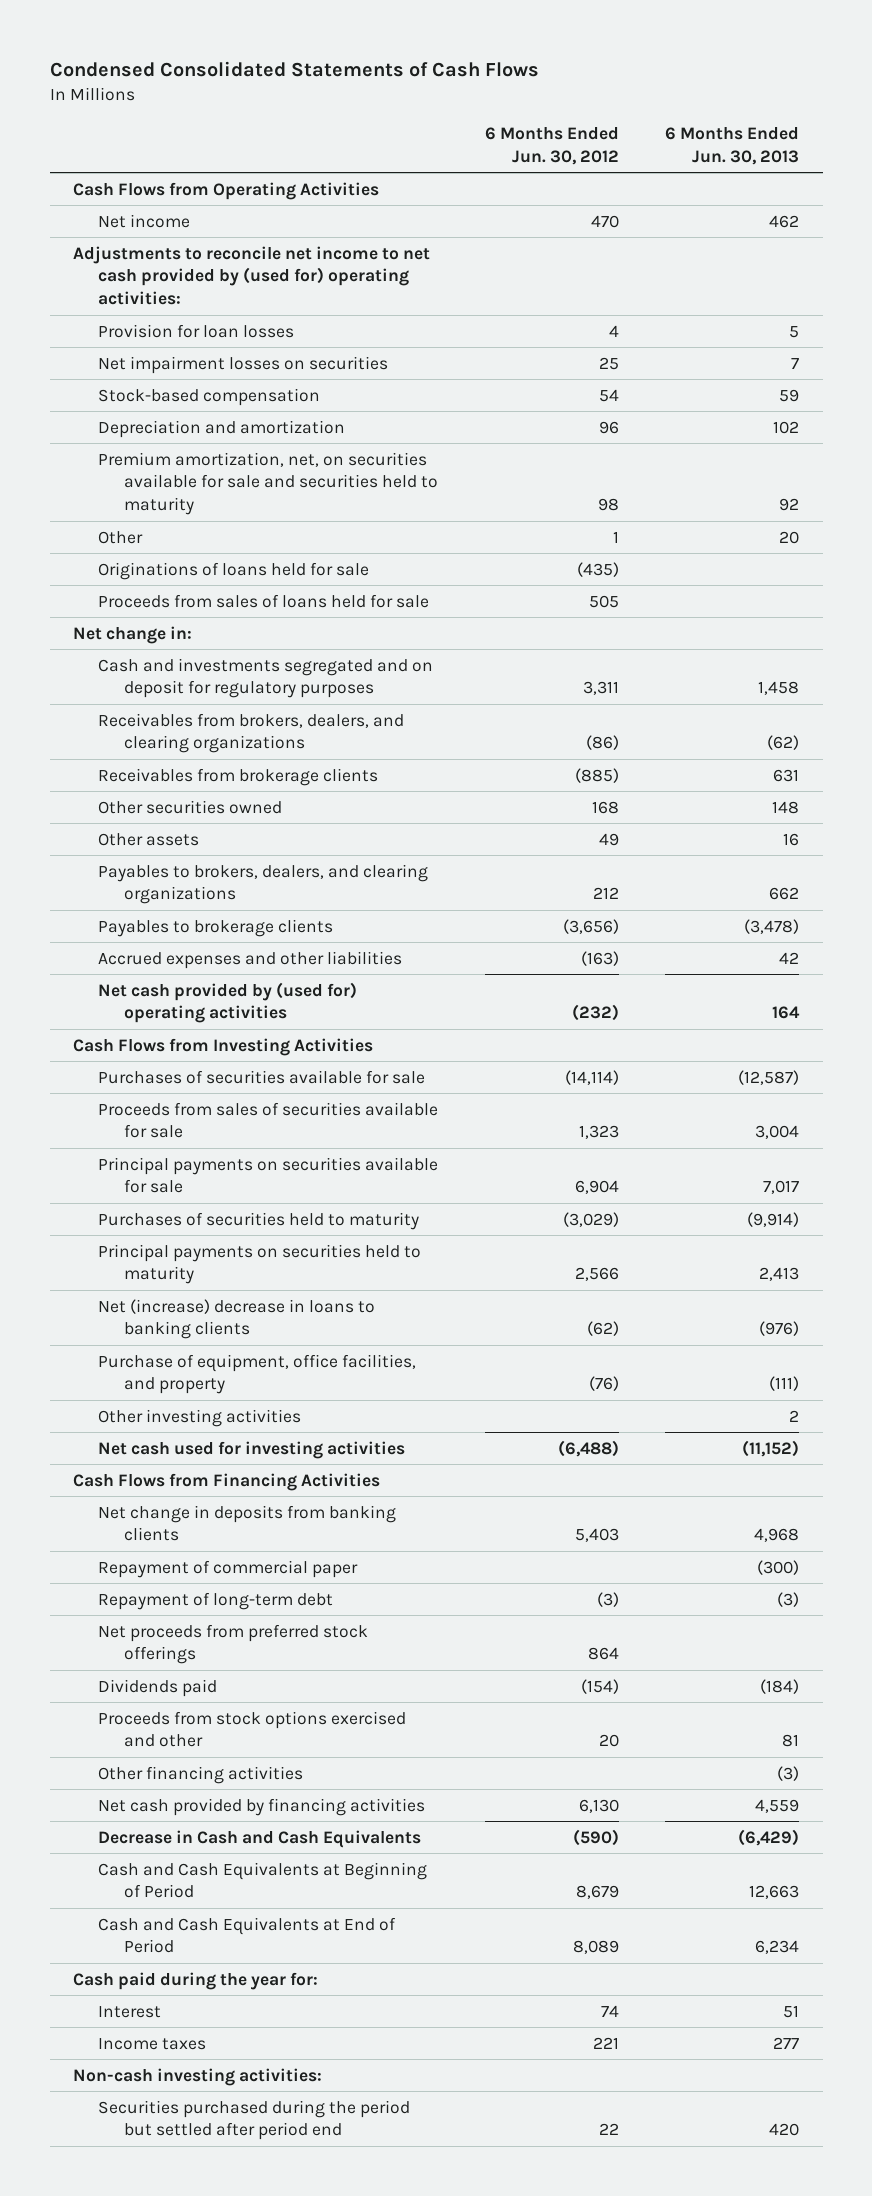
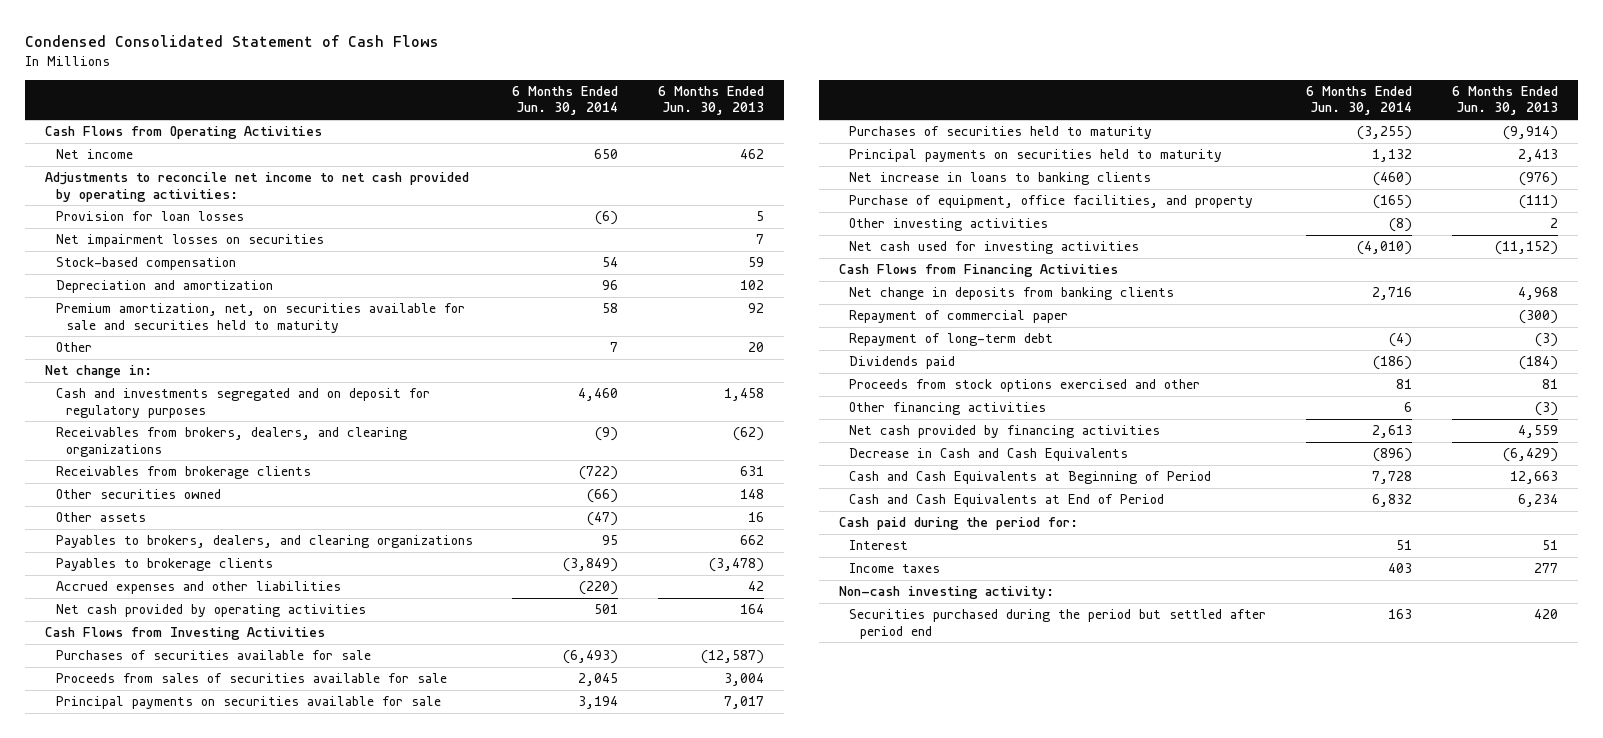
- Condensed Consolidated Statements of Cash Flows
+ Condensed Consolidated Statement of Cash Flows
- | 6 Months Ended Jun. 30, 2012 | 6 Months Ended Jun. 30, 2013
+ | 6 Months Ended Jun. 30, 2014 | 6 Months Ended Jun. 30, 2013
- Adjustments to reconcile net income to net cash provided by (used for) operating activities:
+ Adjustments to reconcile net income to net cash provided by operating activities:
- Originations of loans held for sale | (435) |
- Proceeds from sales of loans held for sale | 505 |
- Net cash provided by (used for) operating activities | (232) | 164
+ Net cash provided by operating activities | 501 | 164
- Net (increase) decrease in loans to banking clients | (62) | (976)
+ Net increase in loans to banking clients | (460) | (976)
- Net proceeds from preferred stock offerings | 864 |
- Cash paid during the year for:
+ Cash paid during the period for:
- Non-cash investing activities:
+ Non-cash investing activity:

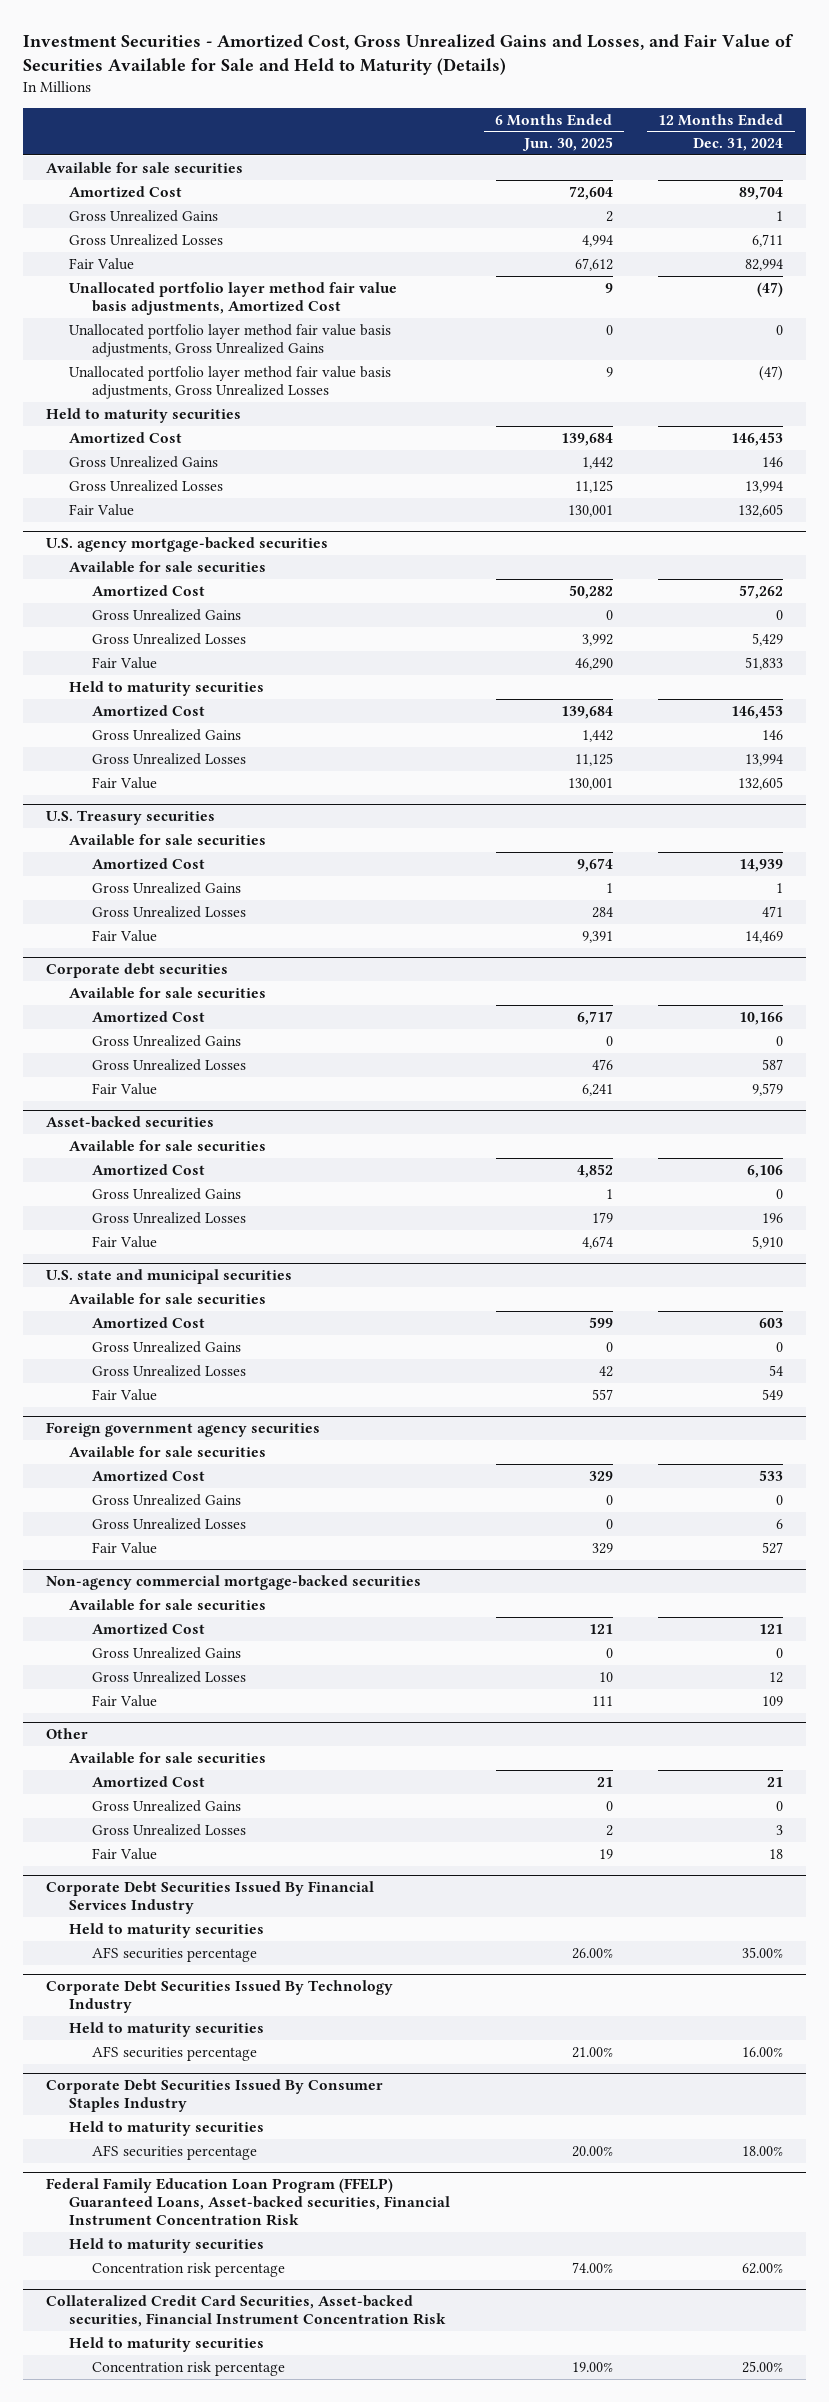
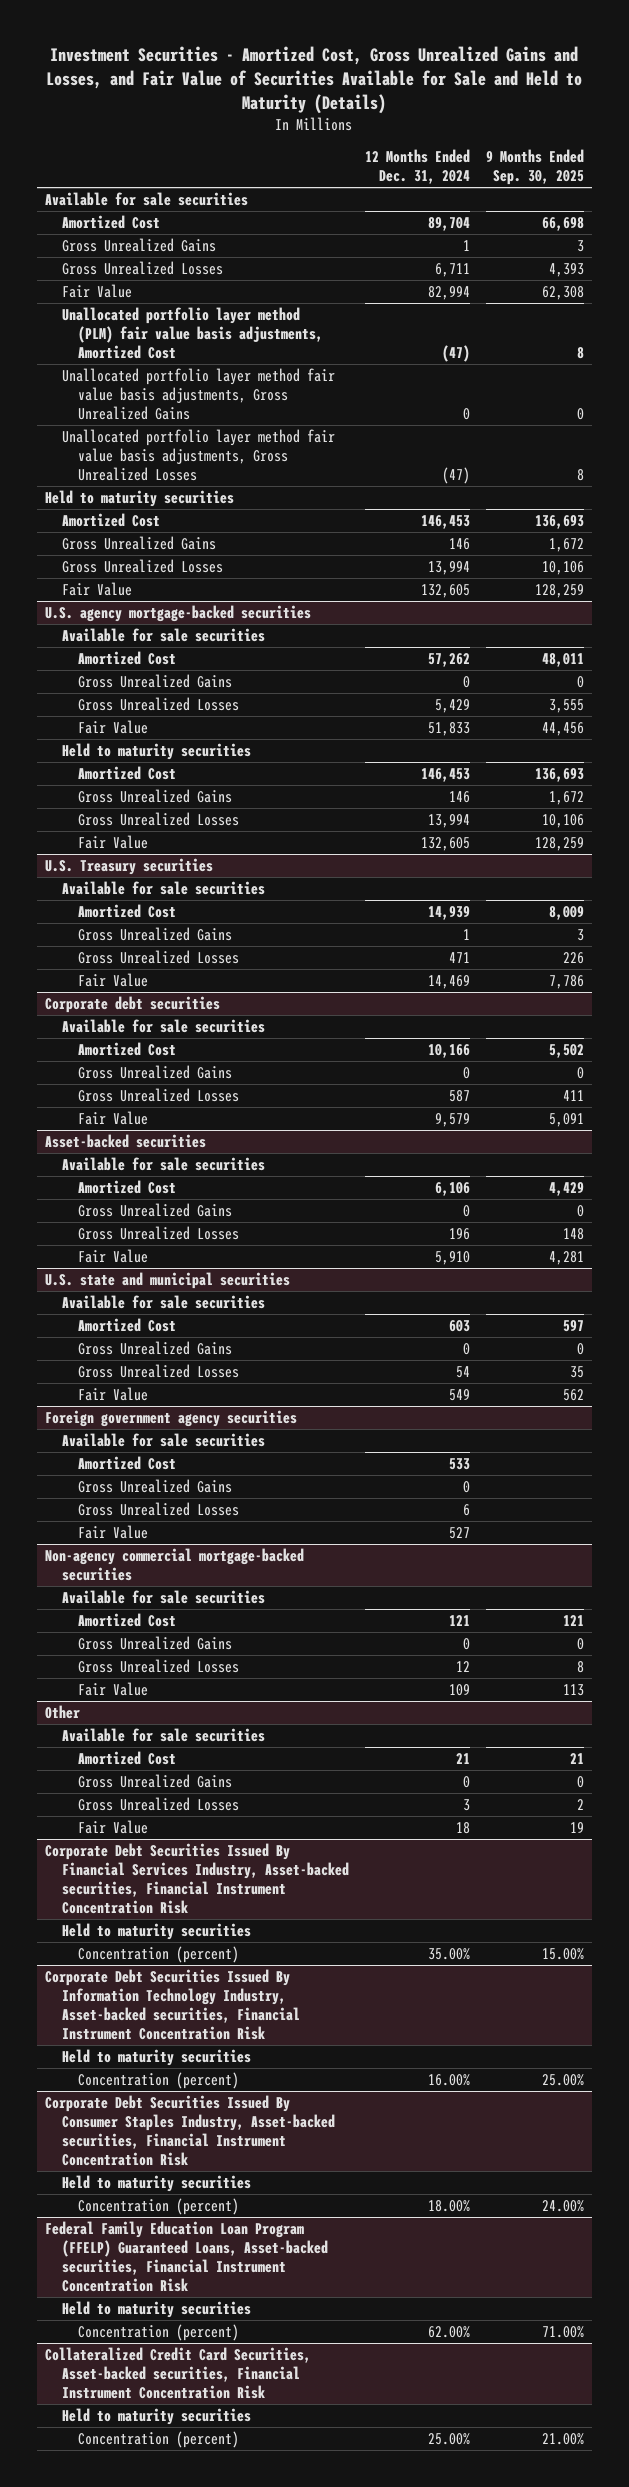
- | 6 Months Ended Jun. 30, 2025 | 12 Months Ended Dec. 31, 2024
+ | 12 Months Ended Dec. 31, 2024 | 9 Months Ended Sep. 30, 2025
- Unallocated portfolio layer method fair value basis adjustments, Amortized Cost | 9 | (47)
+ Unallocated portfolio layer method (PLM) fair value basis adjustments, Amortized Cost | (47) | 8
- Corporate Debt Securities Issued By Financial Services Industry
+ Corporate Debt Securities Issued By Financial Services Industry, Asset-backed securities, Financial Instrument Concentration Risk
- AFS securities percentage | 26.00% | 35.00%
- Corporate Debt Securities Issued By Technology Industry
+ Concentration (percent) | 35.00% | 15.00%
+ Corporate Debt Securities Issued By Information Technology Industry, Asset-backed securities, Financial Instrument Concentration Risk
- AFS securities percentage | 21.00% | 16.00%
- Corporate Debt Securities Issued By Consumer Staples Industry
+ Concentration (percent) | 16.00% | 25.00%
+ Corporate Debt Securities Issued By Consumer Staples Industry, Asset-backed securities, Financial Instrument Concentration Risk
- AFS securities percentage | 20.00% | 18.00%
+ Concentration (percent) | 18.00% | 24.00%
@ Federal Family Education Loan Program (FFELP) Guaranteed Loans, Asset-backed securities, Financial Instrument Concentration Risk
- Concentration risk percentage | 74.00% | 62.00%
+ Concentration (percent) | 62.00% | 71.00%
@ Collateralized Credit Card Securities, Asset-backed securities, Financial Instrument Concentration Risk
- Concentration risk percentage | 19.00% | 25.00%
+ Concentration (percent) | 25.00% | 21.00%

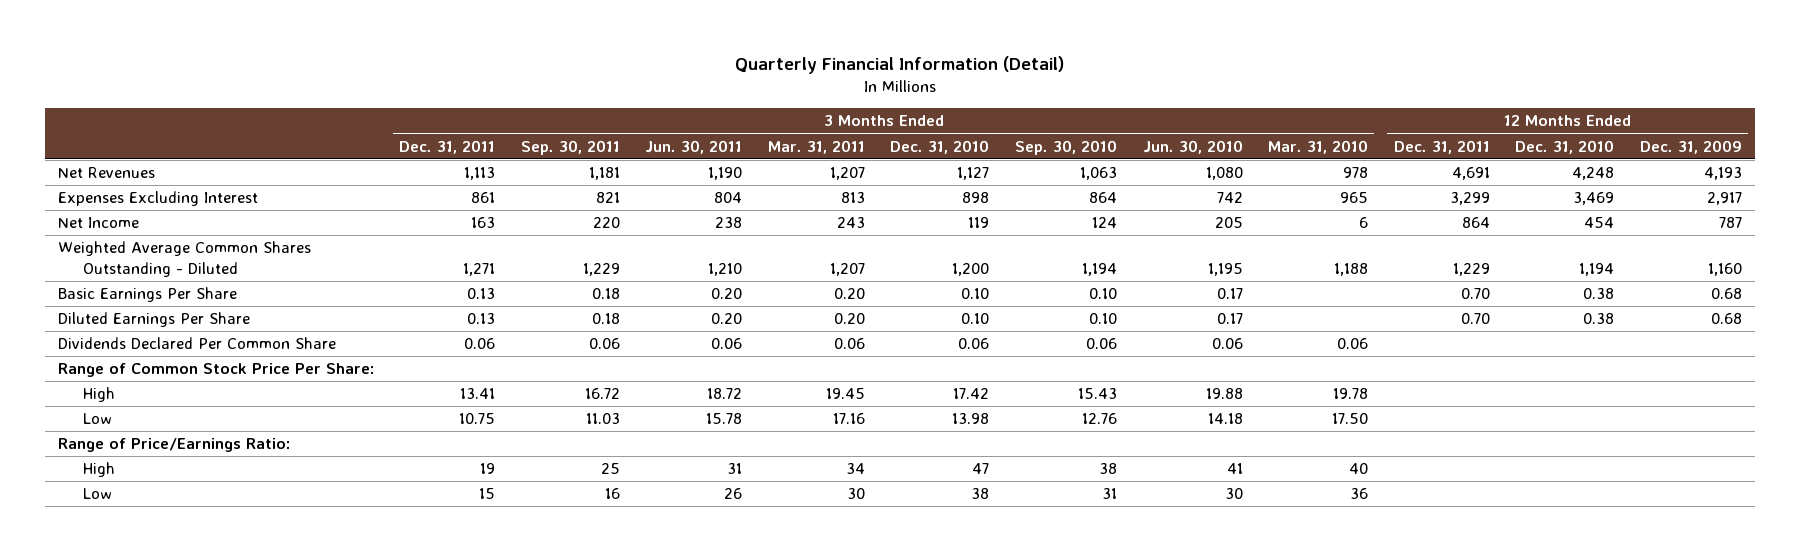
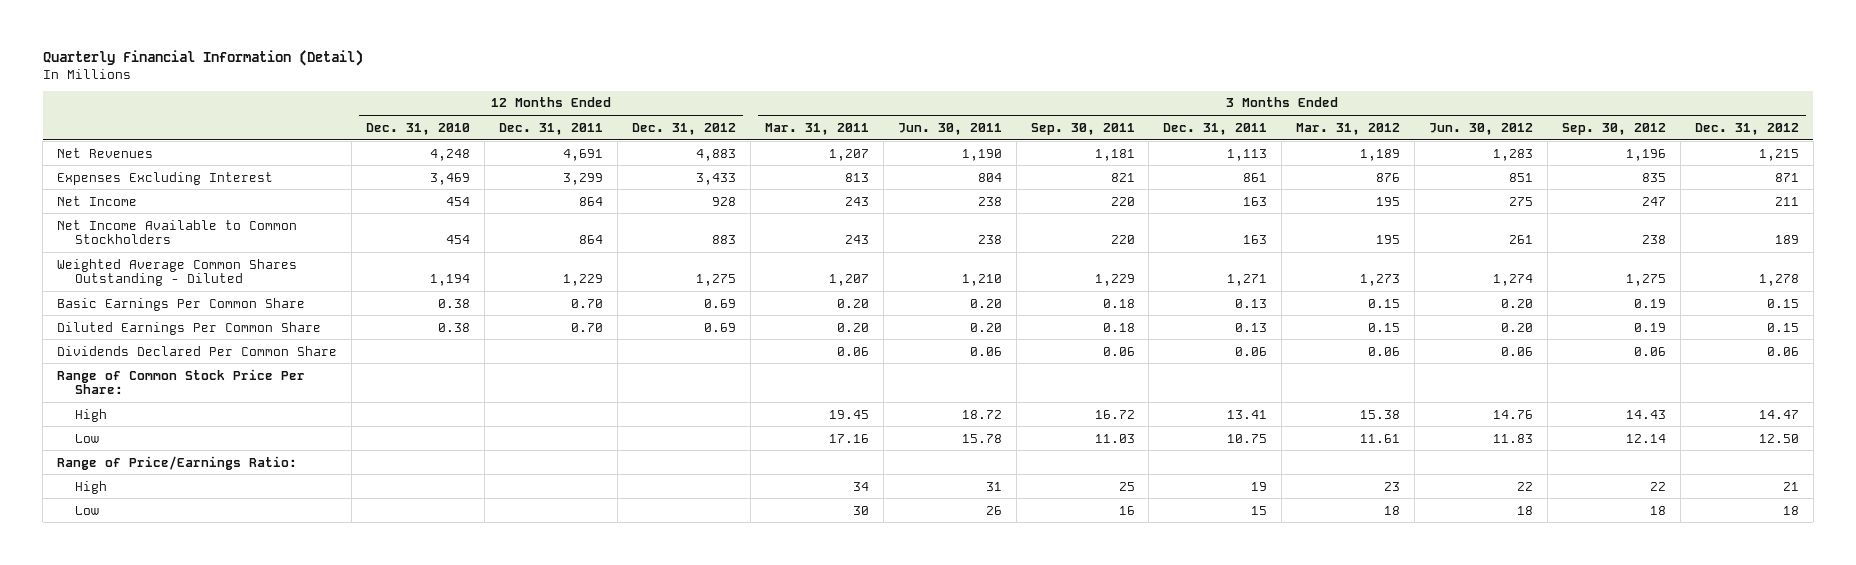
- | 3 Months Ended Dec. 31, 2011 | 3 Months Ended Sep. 30, 2011 | 3 Months Ended Jun. 30, 2011 | 3 Months Ended Mar. 31, 2011 | 3 Months Ended Dec. 31, 2010 | 3 Months Ended Sep. 30, 2010 | 3 Months Ended Jun. 30, 2010 | 3 Months Ended Mar. 31, 2010 | 12 Months Ended Dec. 31, 2011 | 12 Months Ended Dec. 31, 2010 | 12 Months Ended Dec. 31, 2009
+ | 12 Months Ended Dec. 31, 2010 | 12 Months Ended Dec. 31, 2011 | 12 Months Ended Dec. 31, 2012 | 3 Months Ended Mar. 31, 2011 | 3 Months Ended Jun. 30, 2011 | 3 Months Ended Sep. 30, 2011 | 3 Months Ended Dec. 31, 2011 | 3 Months Ended Mar. 31, 2012 | 3 Months Ended Jun. 30, 2012 | 3 Months Ended Sep. 30, 2012 | 3 Months Ended Dec. 31, 2012
+ Net Income Available to Common Stockholders | 454 | 864 | 883 | 243 | 238 | 220 | 163 | 195 | 261 | 238 | 189
- Basic Earnings Per Share | 0.13 | 0.18 | 0.20 | 0.20 | 0.10 | 0.10 | 0.17 | | 0.70 | 0.38 | 0.68
- Diluted Earnings Per Share | 0.13 | 0.18 | 0.20 | 0.20 | 0.10 | 0.10 | 0.17 | | 0.70 | 0.38 | 0.68
+ Basic Earnings Per Common Share | 0.38 | 0.70 | 0.69 | 0.20 | 0.20 | 0.18 | 0.13 | 0.15 | 0.20 | 0.19 | 0.15
+ Diluted Earnings Per Common Share | 0.38 | 0.70 | 0.69 | 0.20 | 0.20 | 0.18 | 0.13 | 0.15 | 0.20 | 0.19 | 0.15

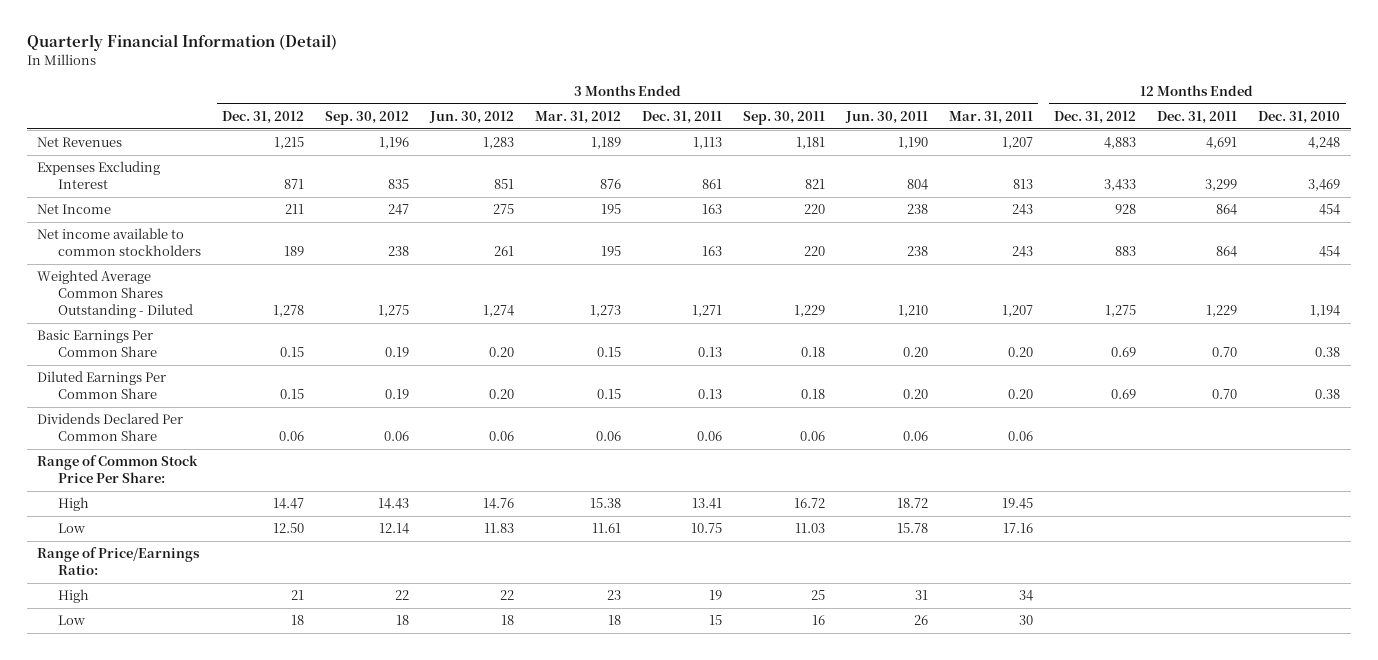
- | 12 Months Ended Dec. 31, 2010 | 12 Months Ended Dec. 31, 2011 | 12 Months Ended Dec. 31, 2012 | 3 Months Ended Mar. 31, 2011 | 3 Months Ended Jun. 30, 2011 | 3 Months Ended Sep. 30, 2011 | 3 Months Ended Dec. 31, 2011 | 3 Months Ended Mar. 31, 2012 | 3 Months Ended Jun. 30, 2012 | 3 Months Ended Sep. 30, 2012 | 3 Months Ended Dec. 31, 2012
+ | 3 Months Ended Dec. 31, 2012 | 3 Months Ended Sep. 30, 2012 | 3 Months Ended Jun. 30, 2012 | 3 Months Ended Mar. 31, 2012 | 3 Months Ended Dec. 31, 2011 | 3 Months Ended Sep. 30, 2011 | 3 Months Ended Jun. 30, 2011 | 3 Months Ended Mar. 31, 2011 | 12 Months Ended Dec. 31, 2012 | 12 Months Ended Dec. 31, 2011 | 12 Months Ended Dec. 31, 2010
- Net Income Available to Common Stockholders | 454 | 864 | 883 | 243 | 238 | 220 | 163 | 195 | 261 | 238 | 189
+ Net income available to common stockholders | 189 | 238 | 261 | 195 | 163 | 220 | 238 | 243 | 883 | 864 | 454

